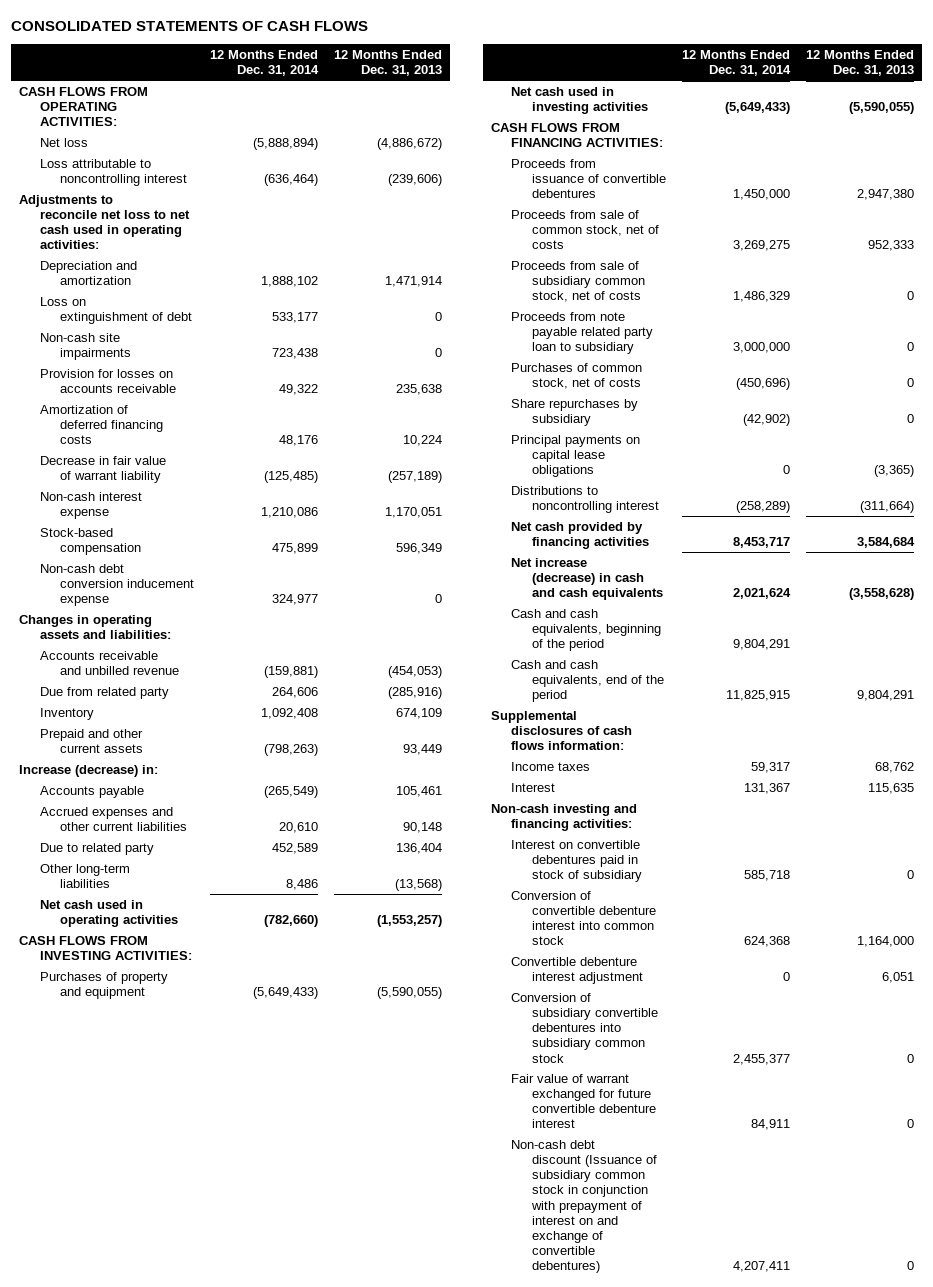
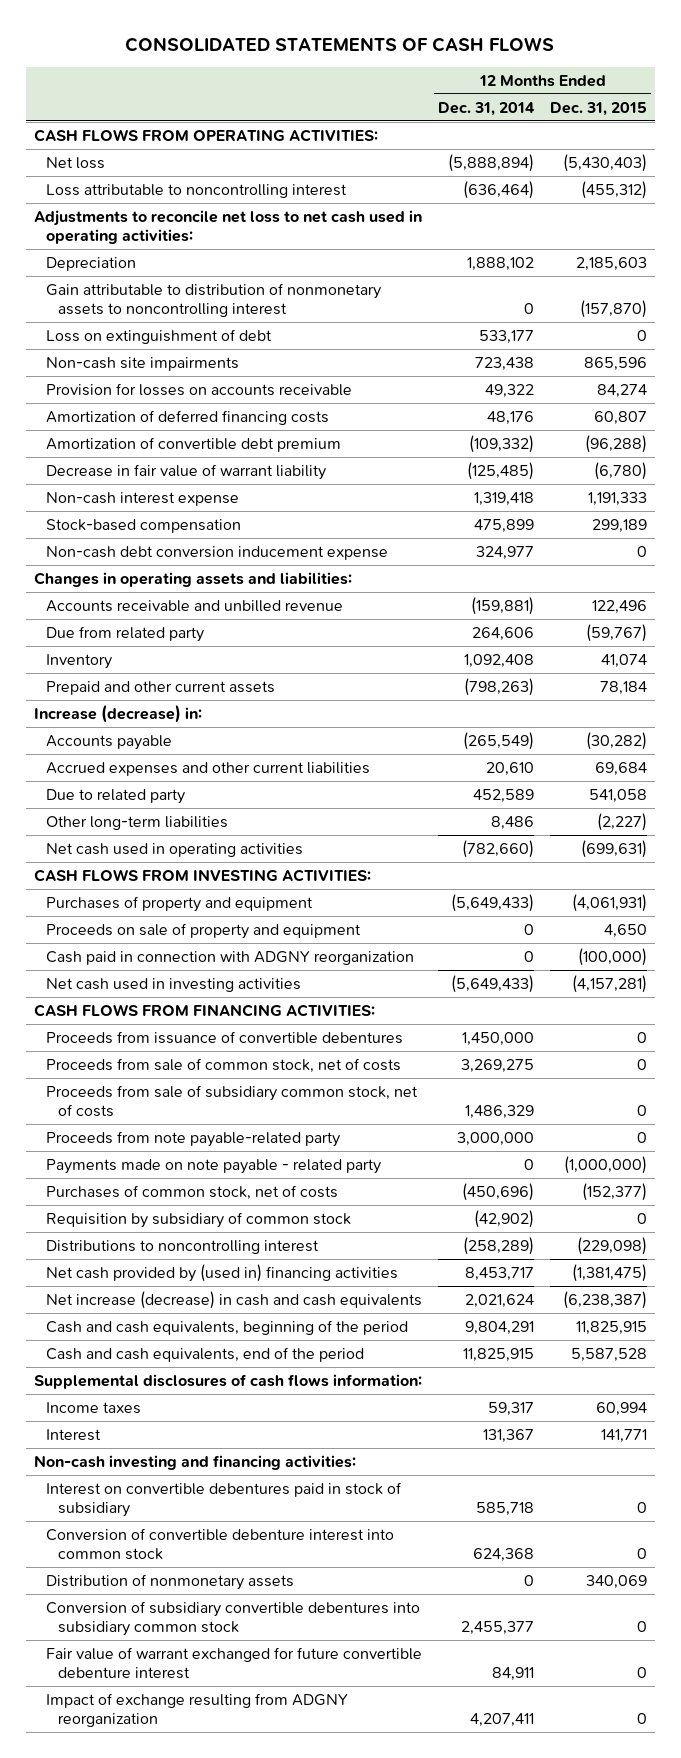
- | 12 Months Ended Dec. 31, 2014 | 12 Months Ended Dec. 31, 2013
+ | 12 Months Ended Dec. 31, 2014 | 12 Months Ended Dec. 31, 2015
- Depreciation and amortization | 1,888,102 | 1,471,914
+ Depreciation | 1,888,102 | 2,185,603
+ Gain attributable to distribution of nonmonetary assets to noncontrolling interest | 0 | (157,870)
+ Amortization of convertible debt premium | (109,332) | (96,288)
- Non-cash interest expense | 1,210,086 | 1,170,051
+ Non-cash interest expense | 1,319,418 | 1,191,333
+ Proceeds on sale of property and equipment | 0 | 4,650
+ Cash paid in connection with ADGNY reorganization | 0 | (100,000)
- Proceeds from note payable related party loan to subsidiary | 3,000,000 | 0
+ Proceeds from note payable-related party | 3,000,000 | 0
+ Payments made on note payable - related party | 0 | (1,000,000)
- Share repurchases by subsidiary | (42,902) | 0
- Principal payments on capital lease obligations | 0 | (3,365)
+ Requisition by subsidiary of common stock | (42,902) | 0
- Net cash provided by financing activities | 8,453,717 | 3,584,684
+ Net cash provided by (used in) financing activities | 8,453,717 | (1,381,475)
- Convertible debenture interest adjustment | 0 | 6,051
+ Distribution of nonmonetary assets | 0 | 340,069
- Non-cash debt discount (Issuance of subsidiary common stock in conjunction with prepayment of interest on and exchange of convertible debentures) | 4,207,411 | 0
+ Impact of exchange resulting from ADGNY reorganization | 4,207,411 | 0

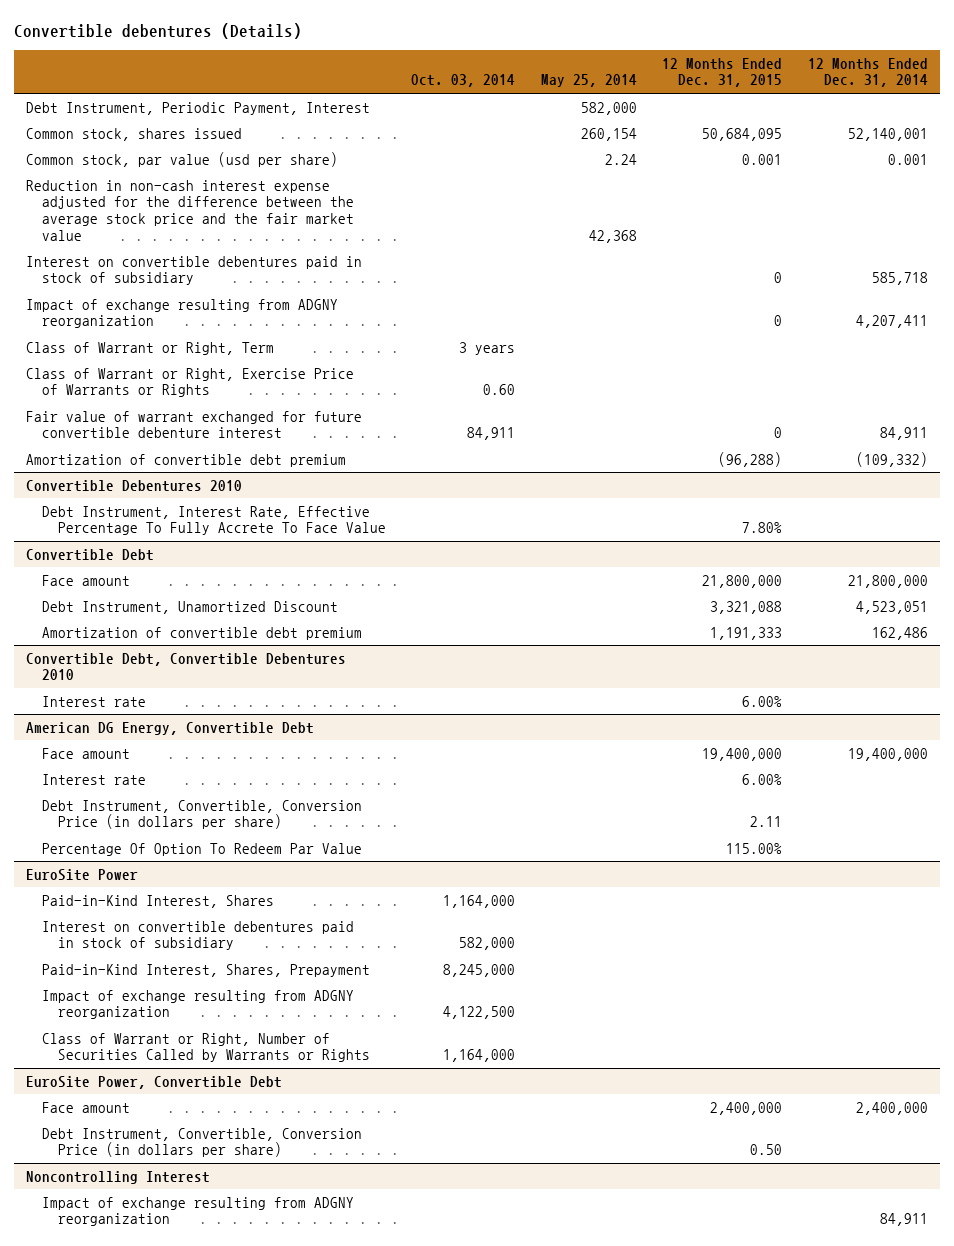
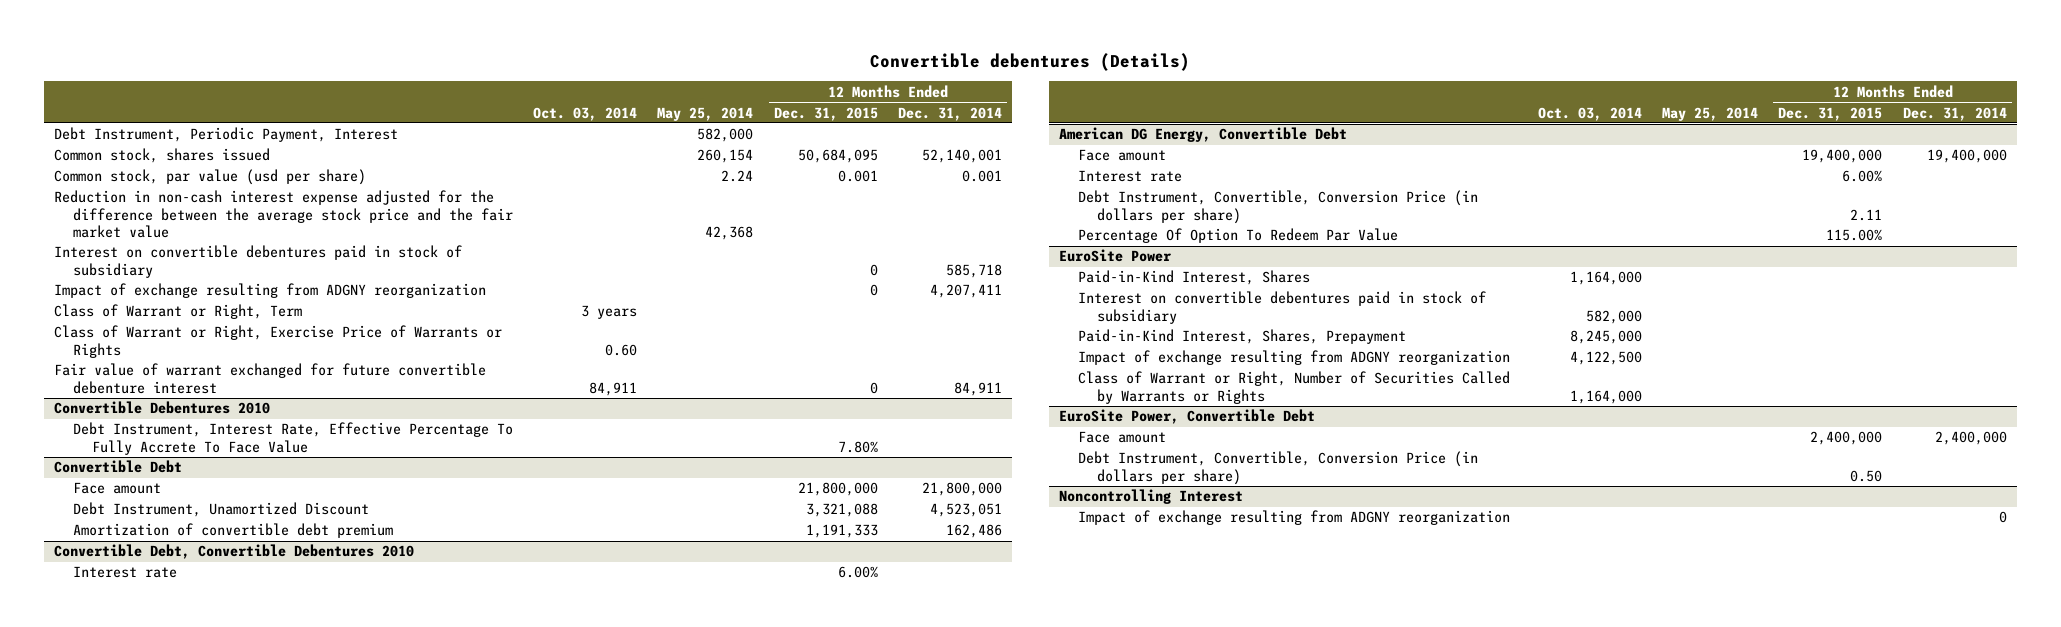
- Amortization of convertible debt premium | | | (96,288) | (109,332)
@ Noncontrolling Interest
- Impact of exchange resulting from ADGNY reorganization | | | | 84,911
+ Impact of exchange resulting from ADGNY reorganization | | | | 0

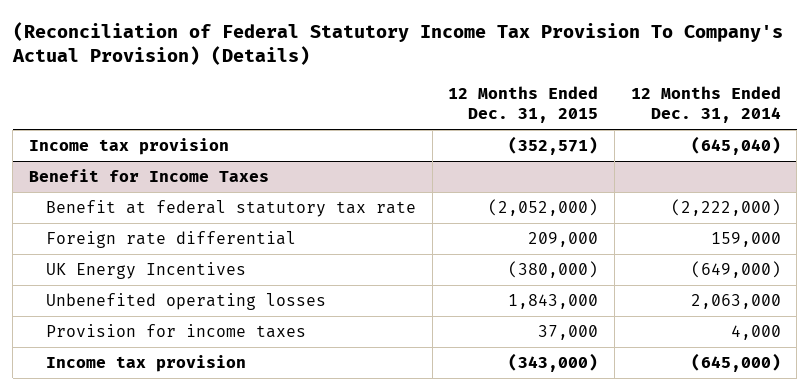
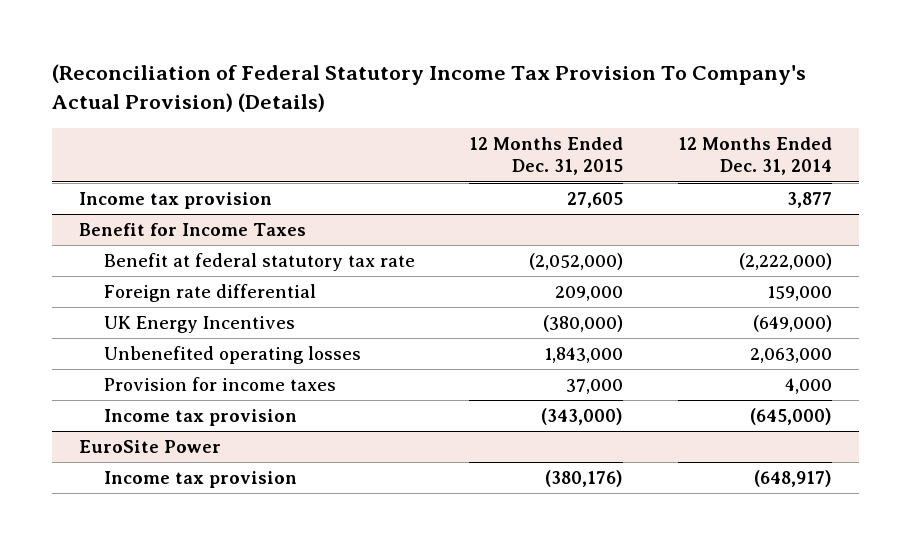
- Income tax provision | (352,571) | (645,040)
+ Income tax provision | 27,605 | 3,877
+ EuroSite Power
+ Income tax provision | (380,176) | (648,917)

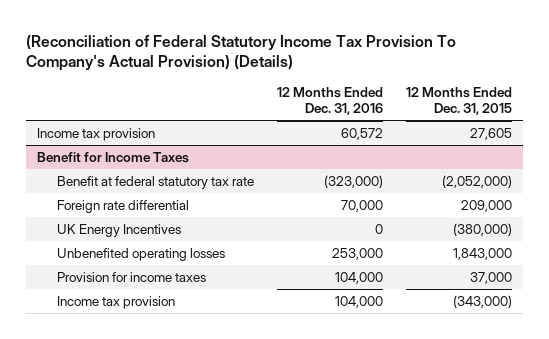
- | 12 Months Ended Dec. 31, 2015 | 12 Months Ended Dec. 31, 2014
+ | 12 Months Ended Dec. 31, 2016 | 12 Months Ended Dec. 31, 2015
- EuroSite Power
- Income tax provision | (380,176) | (648,917)

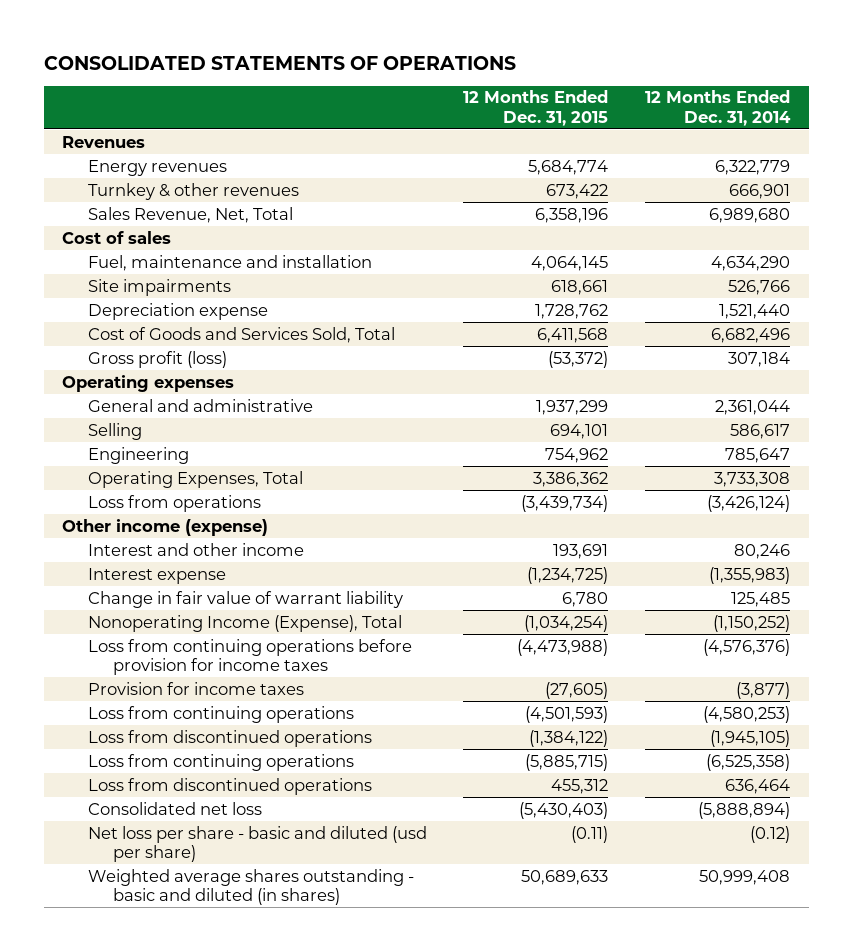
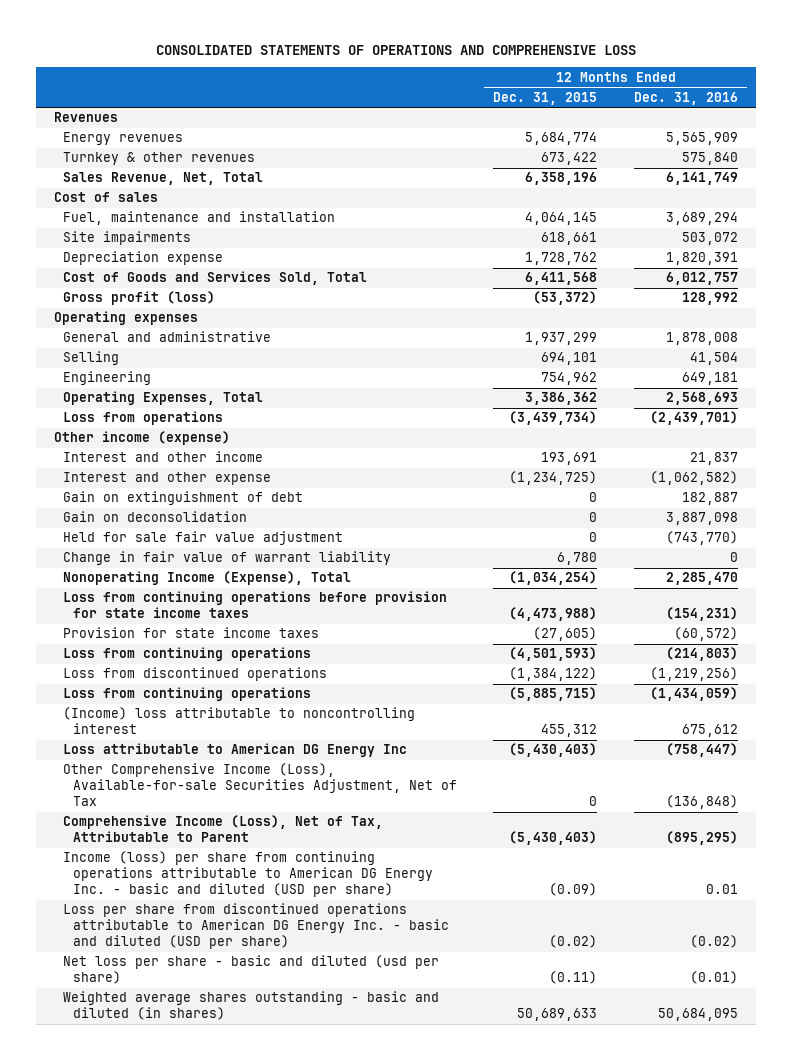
- CONSOLIDATED STATEMENTS OF OPERATIONS
+ CONSOLIDATED STATEMENTS OF OPERATIONS AND COMPREHENSIVE LOSS
- | 12 Months Ended Dec. 31, 2015 | 12 Months Ended Dec. 31, 2014
+ | 12 Months Ended Dec. 31, 2015 | 12 Months Ended Dec. 31, 2016
- Interest expense | (1,234,725) | (1,355,983)
+ Interest and other expense | (1,234,725) | (1,062,582)
+ Gain on extinguishment of debt | 0 | 182,887
+ Gain on deconsolidation | 0 | 3,887,098
+ Held for sale fair value adjustment | 0 | (743,770)
- Loss from continuing operations before provision for income taxes | (4,473,988) | (4,576,376)
- Provision for income taxes | (27,605) | (3,877)
+ Loss from continuing operations before provision for state income taxes | (4,473,988) | (154,231)
+ Provision for state income taxes | (27,605) | (60,572)
- Loss from discontinued operations | 455,312 | 636,464
- Consolidated net loss | (5,430,403) | (5,888,894)
+ (Income) loss attributable to noncontrolling interest | 455,312 | 675,612
+ Loss attributable to American DG Energy Inc | (5,430,403) | (758,447)
+ Other Comprehensive Income (Loss), Available-for-sale Securities Adjustment, Net of Tax | 0 | (136,848)
+ Comprehensive Income (Loss), Net of Tax, Attributable to Parent | (5,430,403) | (895,295)
+ Income (loss) per share from continuing operations attributable to American DG Energy Inc. - basic and diluted (USD per share) | (0.09) | 0.01
+ Loss per share from discontinued operations attributable to American DG Energy Inc. - basic and diluted (USD per share) | (0.02) | (0.02)

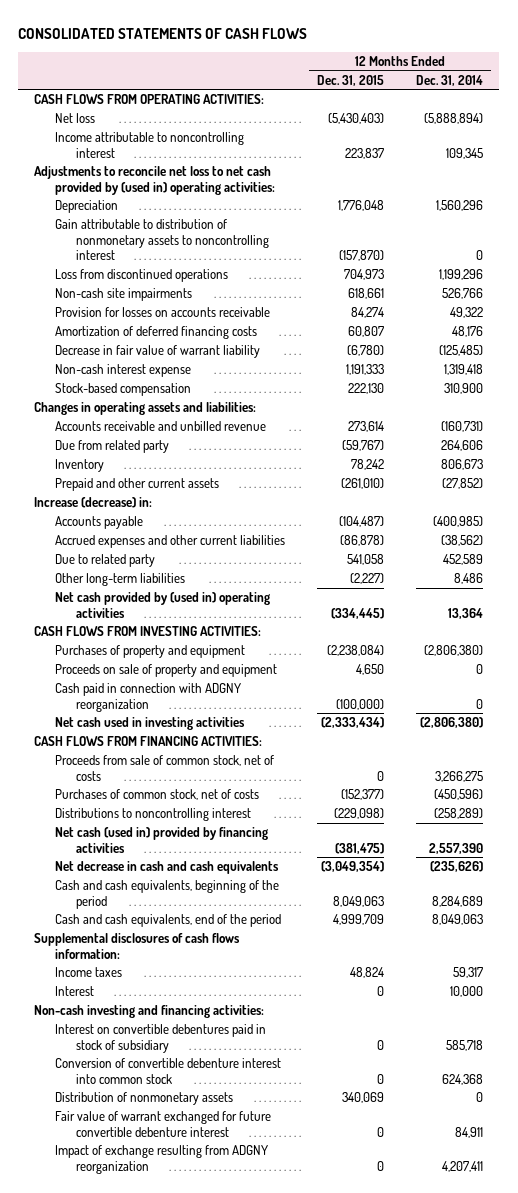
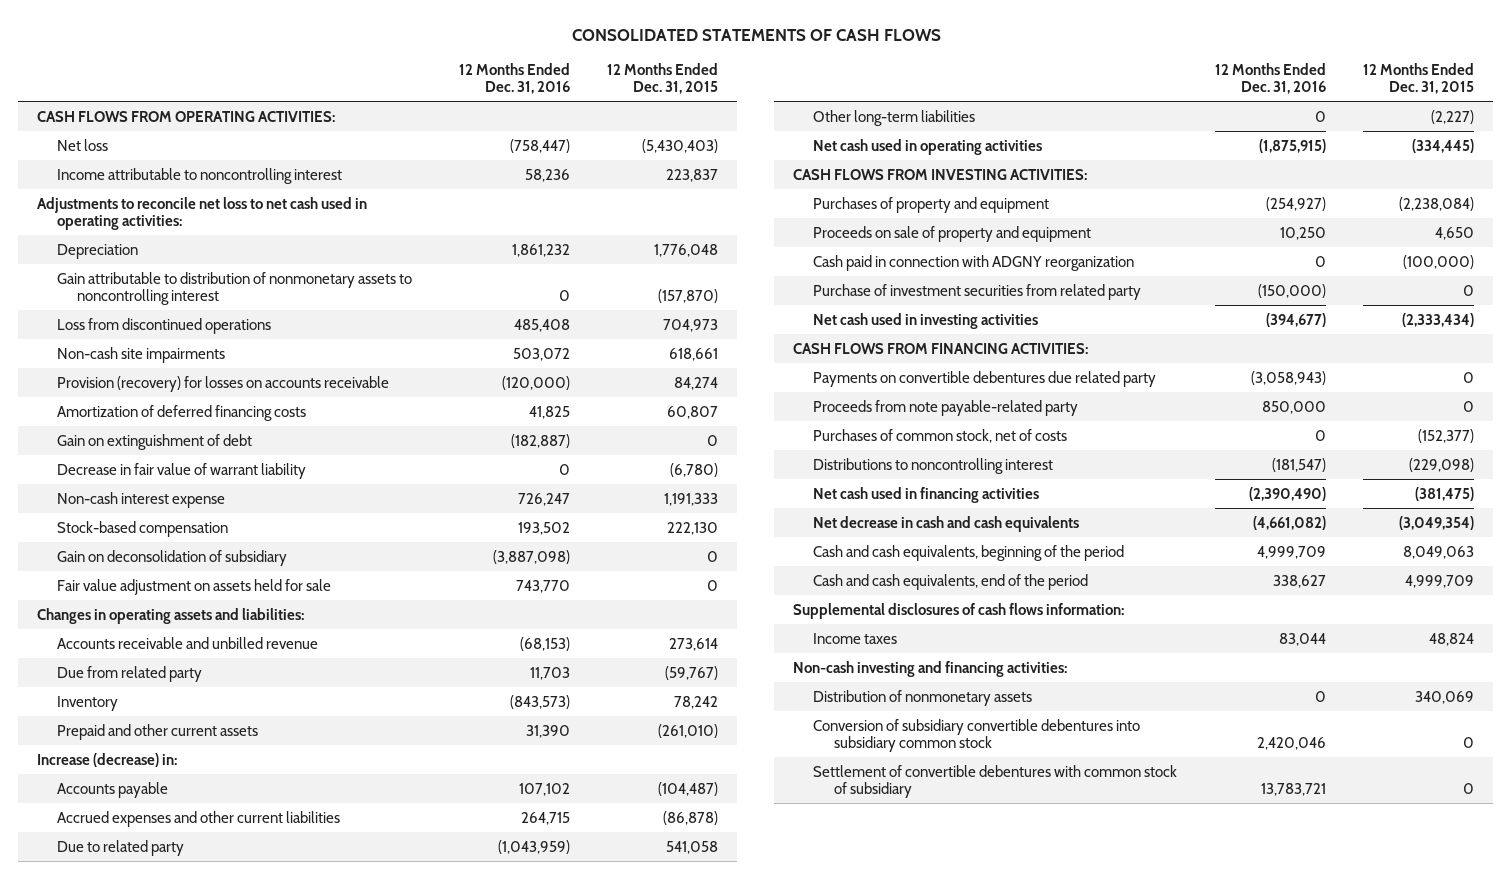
- | 12 Months Ended Dec. 31, 2015 | 12 Months Ended Dec. 31, 2014
+ | 12 Months Ended Dec. 31, 2016 | 12 Months Ended Dec. 31, 2015
- Adjustments to reconcile net loss to net cash provided by (used in) operating activities:
+ Adjustments to reconcile net loss to net cash used in operating activities:
- Provision for losses on accounts receivable | 84,274 | 49,322
+ Provision (recovery) for losses on accounts receivable | (120,000) | 84,274
+ Gain on extinguishment of debt | (182,887) | 0
+ Gain on deconsolidation of subsidiary | (3,887,098) | 0
+ Fair value adjustment on assets held for sale | 743,770 | 0
- Net cash provided by (used in) operating activities | (334,445) | 13,364
+ Net cash used in operating activities | (1,875,915) | (334,445)
+ Purchase of investment securities from related party | (150,000) | 0
- Proceeds from sale of common stock, net of costs | 0 | 3,266,275
+ Payments on convertible debentures due related party | (3,058,943) | 0
+ Proceeds from note payable-related party | 850,000 | 0
- Net cash (used in) provided by financing activities | (381,475) | 2,557,390
+ Net cash used in financing activities | (2,390,490) | (381,475)
- Interest | 0 | 10,000
- Interest on convertible debentures paid in stock of subsidiary | 0 | 585,718
- Conversion of convertible debenture interest into common stock | 0 | 624,368
- Fair value of warrant exchanged for future convertible debenture interest | 0 | 84,911
- Impact of exchange resulting from ADGNY reorganization | 0 | 4,207,411
+ Conversion of subsidiary convertible debentures into subsidiary common stock | 2,420,046 | 0
+ Settlement of convertible debentures with common stock of subsidiary | 13,783,721 | 0

